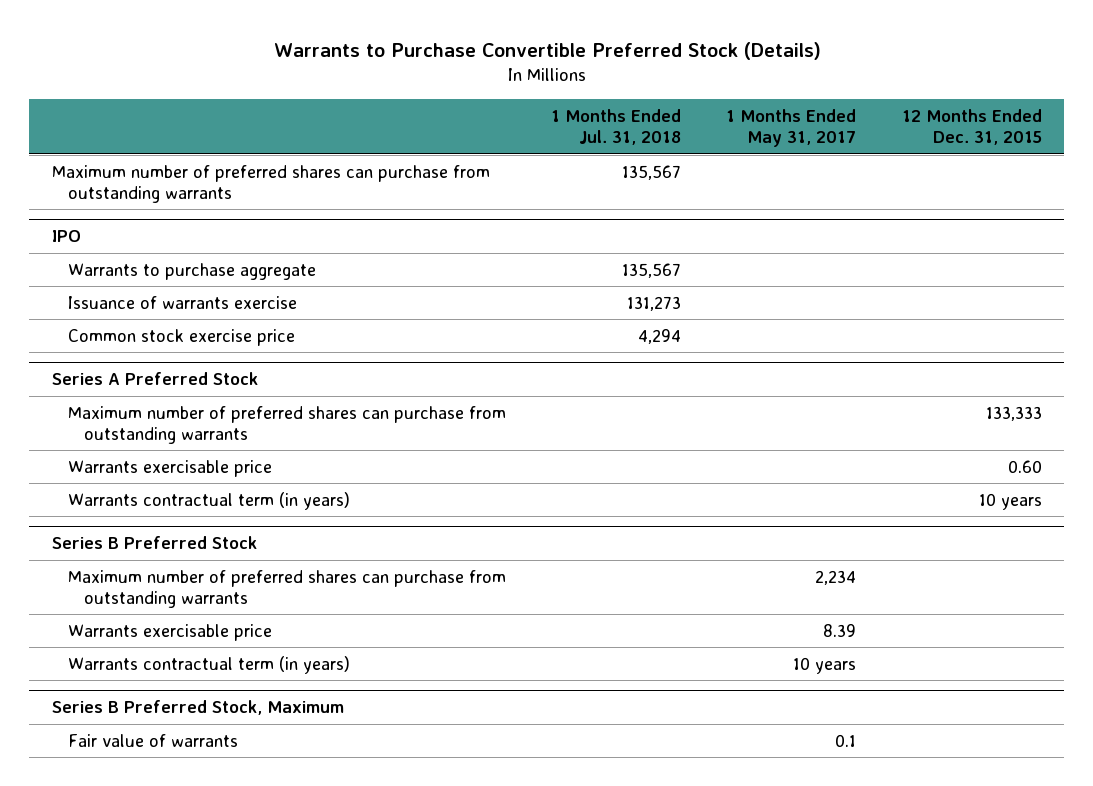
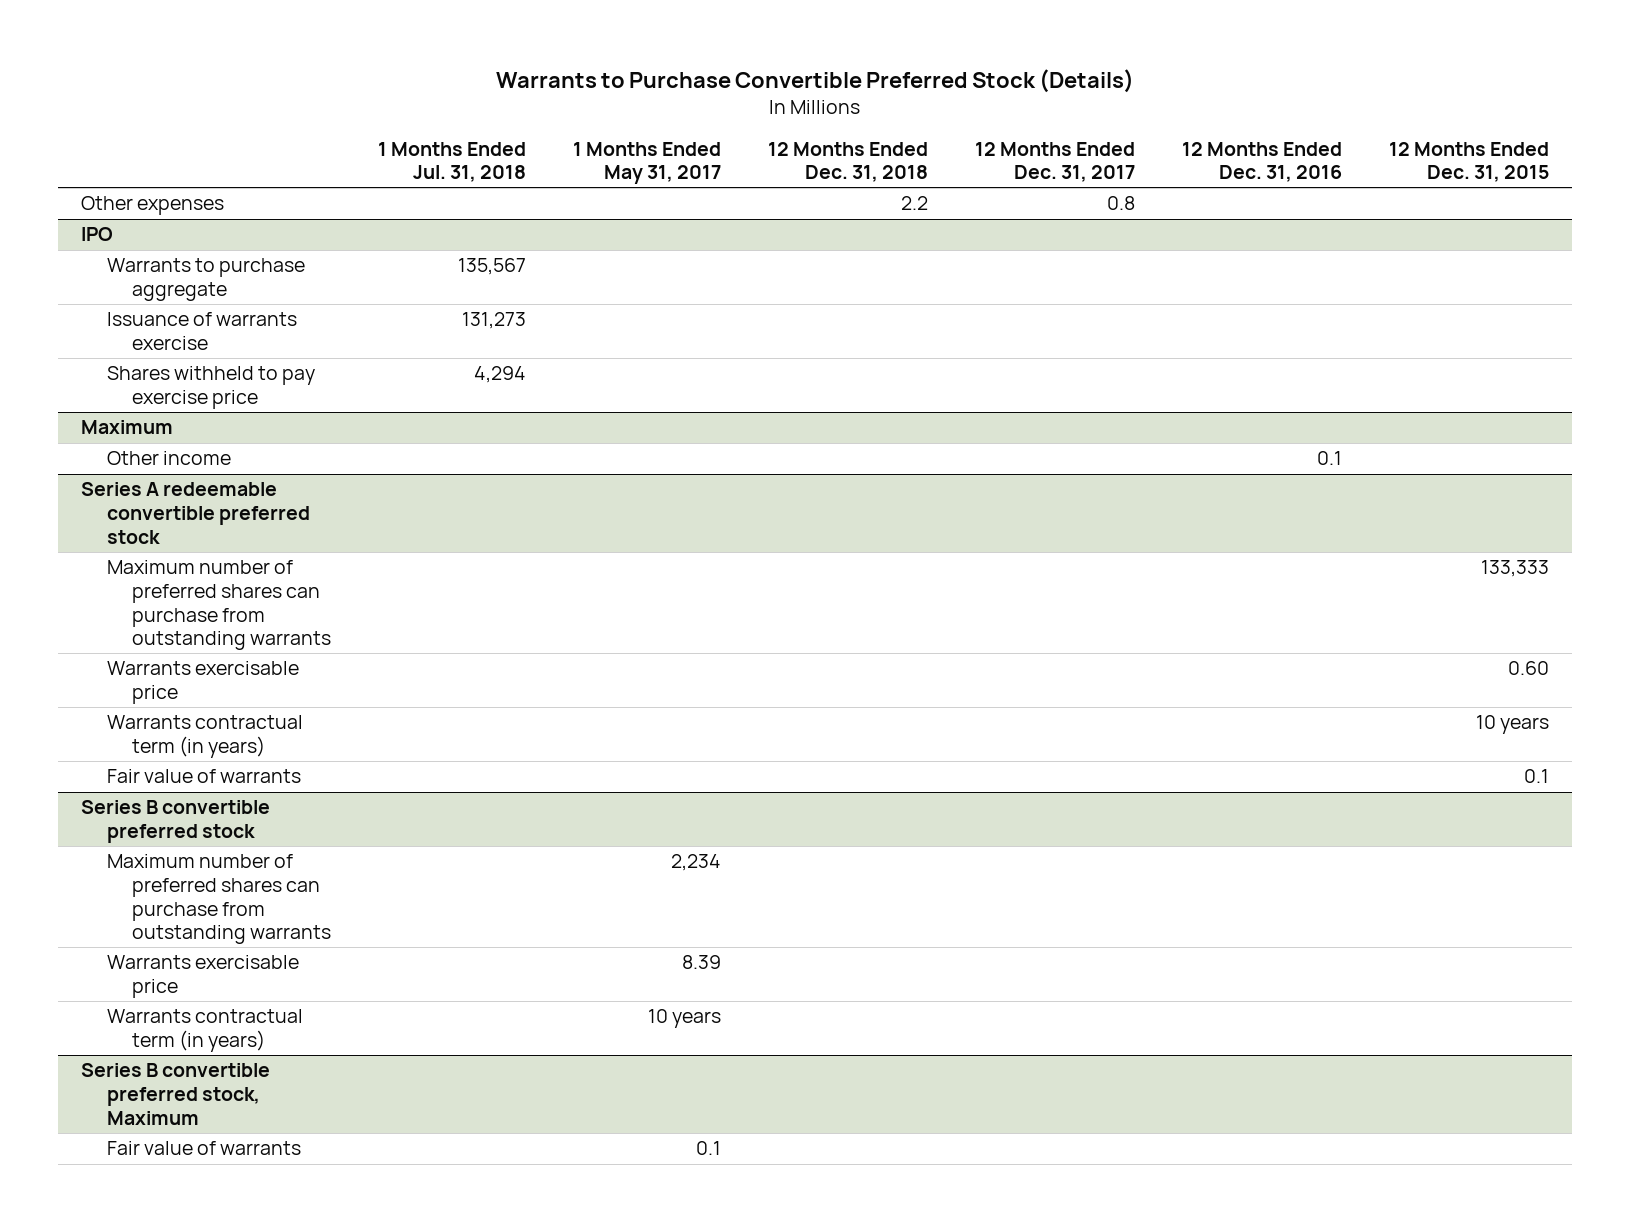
- | 1 Months Ended Jul. 31, 2018 | 1 Months Ended May 31, 2017 | 12 Months Ended Dec. 31, 2015
+ | 1 Months Ended Jul. 31, 2018 | 1 Months Ended May 31, 2017 | 12 Months Ended Dec. 31, 2018 | 12 Months Ended Dec. 31, 2017 | 12 Months Ended Dec. 31, 2016 | 12 Months Ended Dec. 31, 2015
- Maximum number of preferred shares can purchase from outstanding warrants | 135,567 | |
+ Other expenses | | | 2.2 | 0.8 | |
@ IPO
- Common stock exercise price | 4,294 | |
- Series A Preferred Stock
@ IPO
+ Shares withheld to pay exercise price | 4,294 | | | | |
+ Maximum
+ Other income | | | | | 0.1 |
+ Series A redeemable convertible preferred stock
- Series B Preferred Stock
+ Fair value of warrants | | | | | | 0.1
+ Series B convertible preferred stock
- Series B Preferred Stock, Maximum
+ Series B convertible preferred stock, Maximum

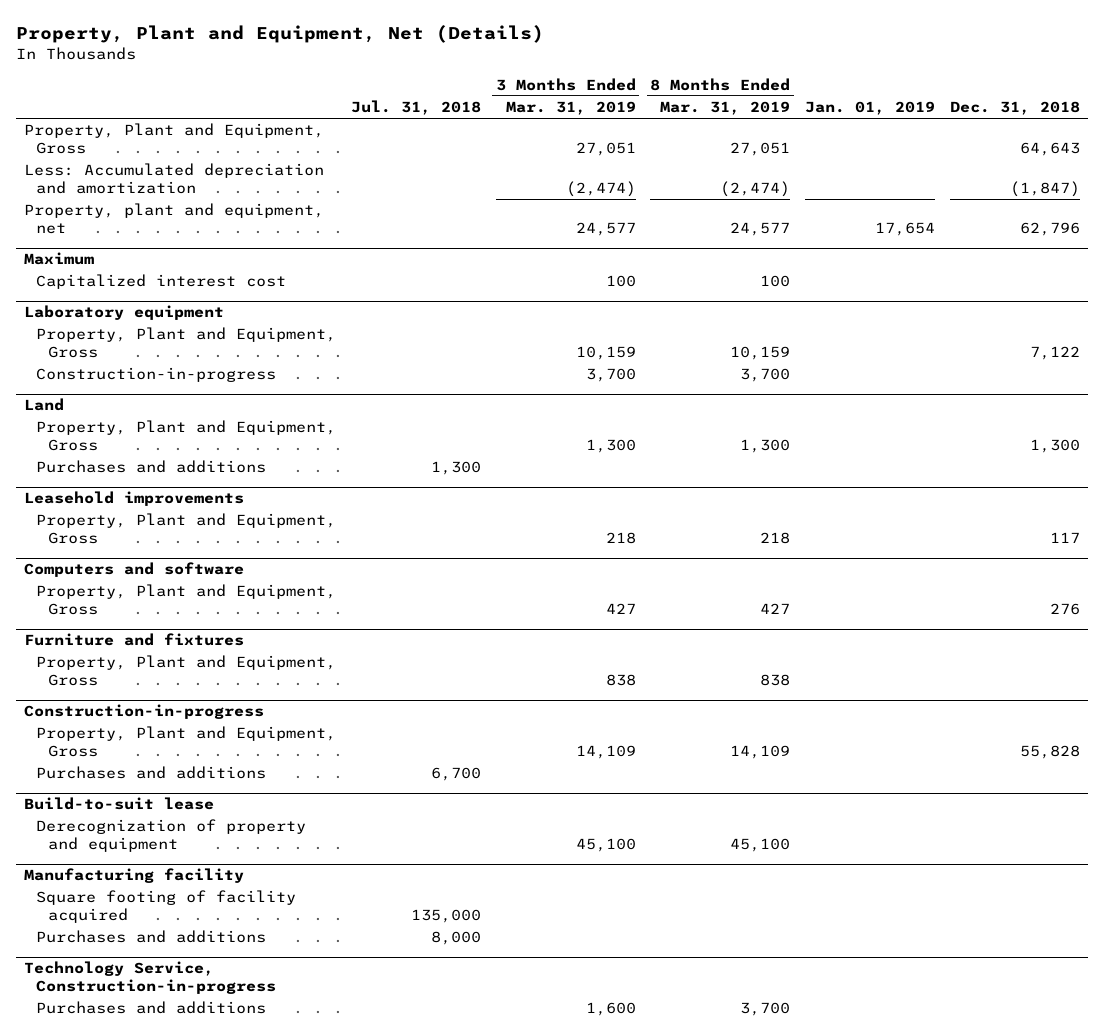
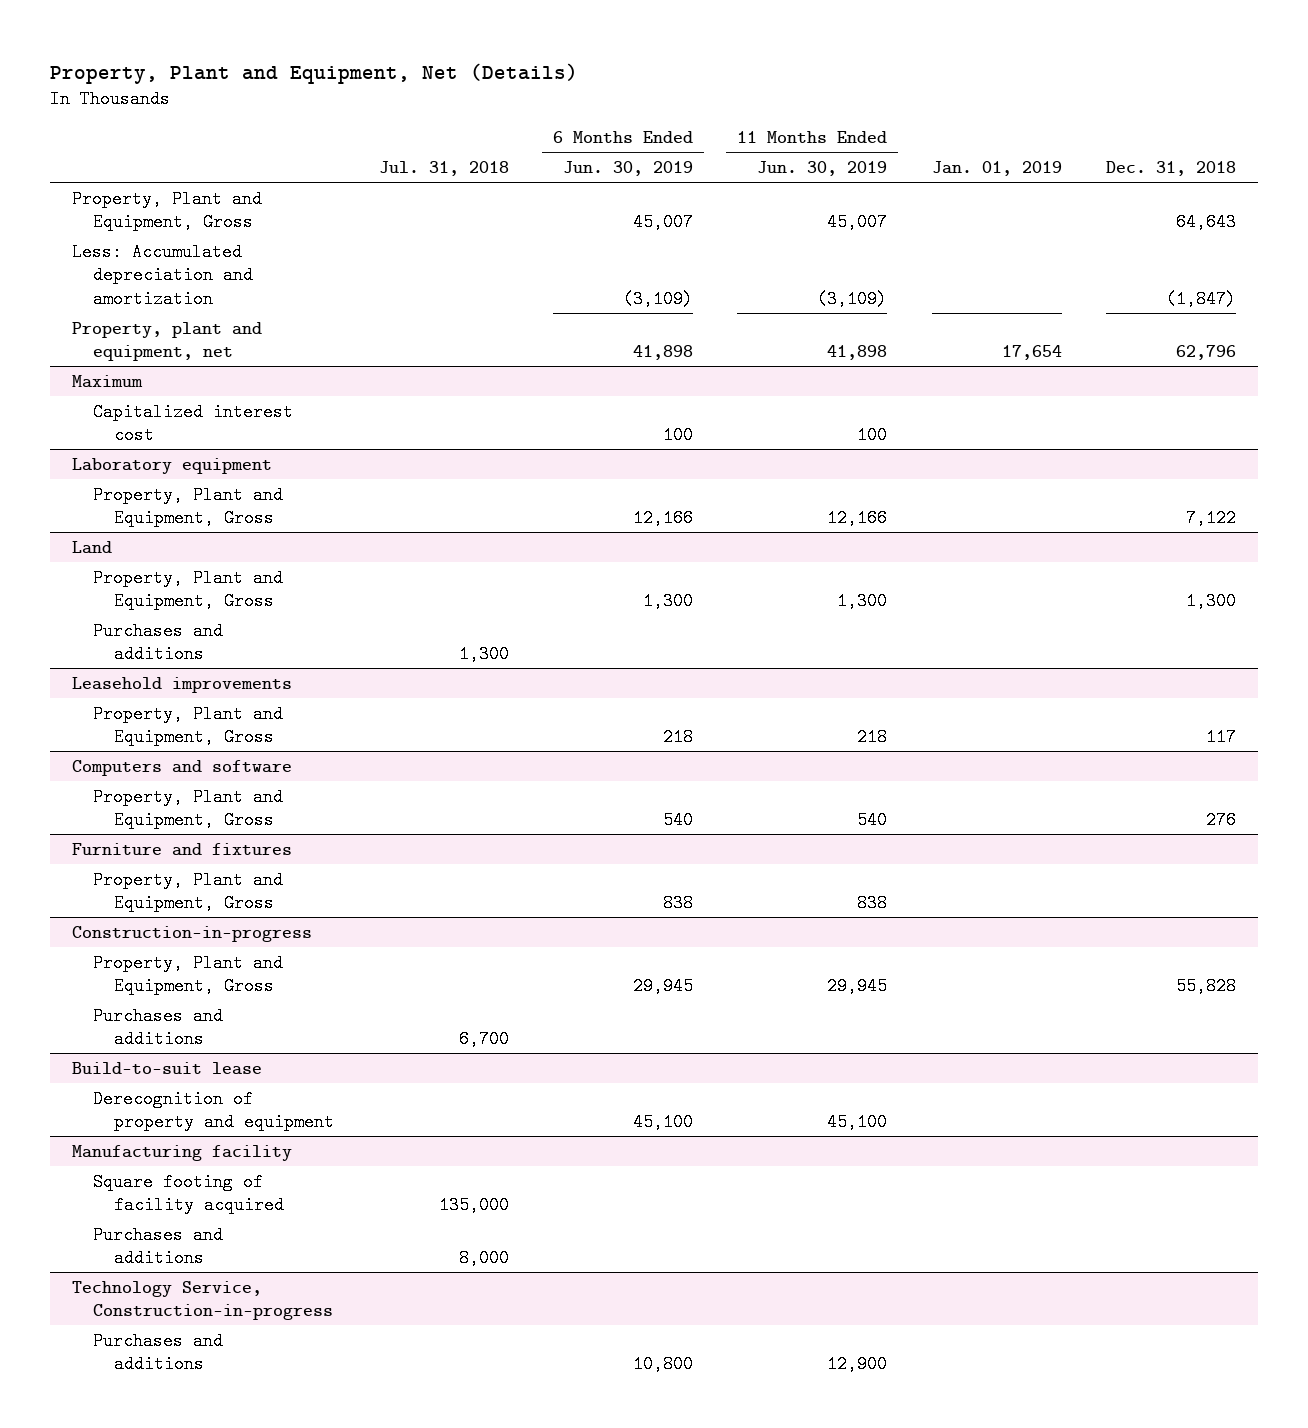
- | Jul. 31, 2018 | 3 Months Ended Mar. 31, 2019 | 8 Months Ended Mar. 31, 2019 | Jan. 01, 2019 | Dec. 31, 2018
+ | Jul. 31, 2018 | 6 Months Ended Jun. 30, 2019 | 11 Months Ended Jun. 30, 2019 | Jan. 01, 2019 | Dec. 31, 2018
@ Laboratory equipment
- Construction-in-progress | | 3,700 | 3,700 | |
@ Build-to-suit lease
- Derecognization of property and equipment | | 45,100 | 45,100 | |
+ Derecognition of property and equipment | | 45,100 | 45,100 | |

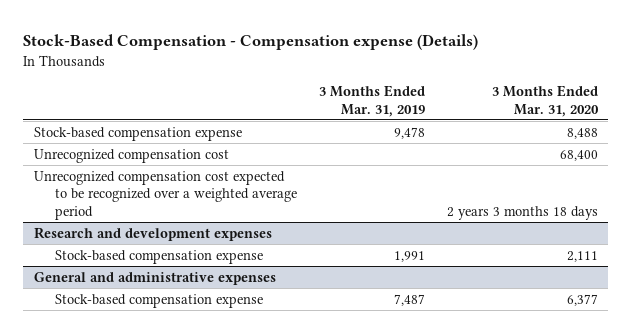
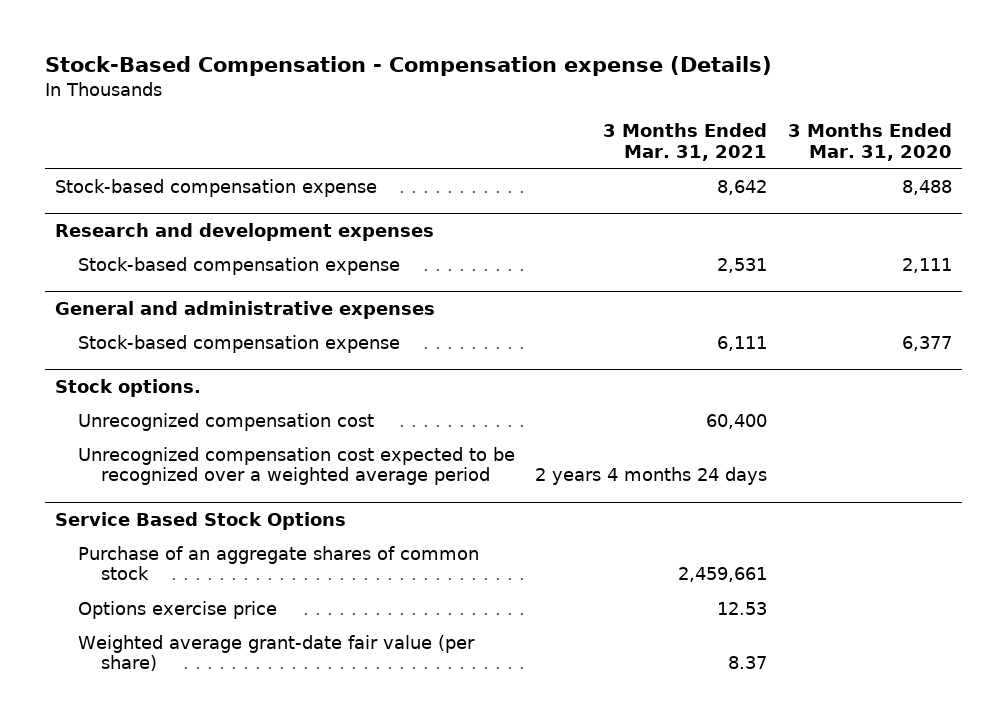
- | 3 Months Ended Mar. 31, 2019 | 3 Months Ended Mar. 31, 2020
+ | 3 Months Ended Mar. 31, 2021 | 3 Months Ended Mar. 31, 2020
- Unrecognized compensation cost | | 68,400
- Unrecognized compensation cost expected to be recognized over a weighted average period | | 2 years 3 months 18 days
+ Stock options.
+ Unrecognized compensation cost | 60,400 |
+ Unrecognized compensation cost expected to be recognized over a weighted average period | 2 years 4 months 24 days |
+ Service Based Stock Options
+ Purchase of an aggregate shares of common stock | 2,459,661 |
+ Options exercise price | 12.53 |
+ Weighted average grant-date fair value (per share) | 8.37 |

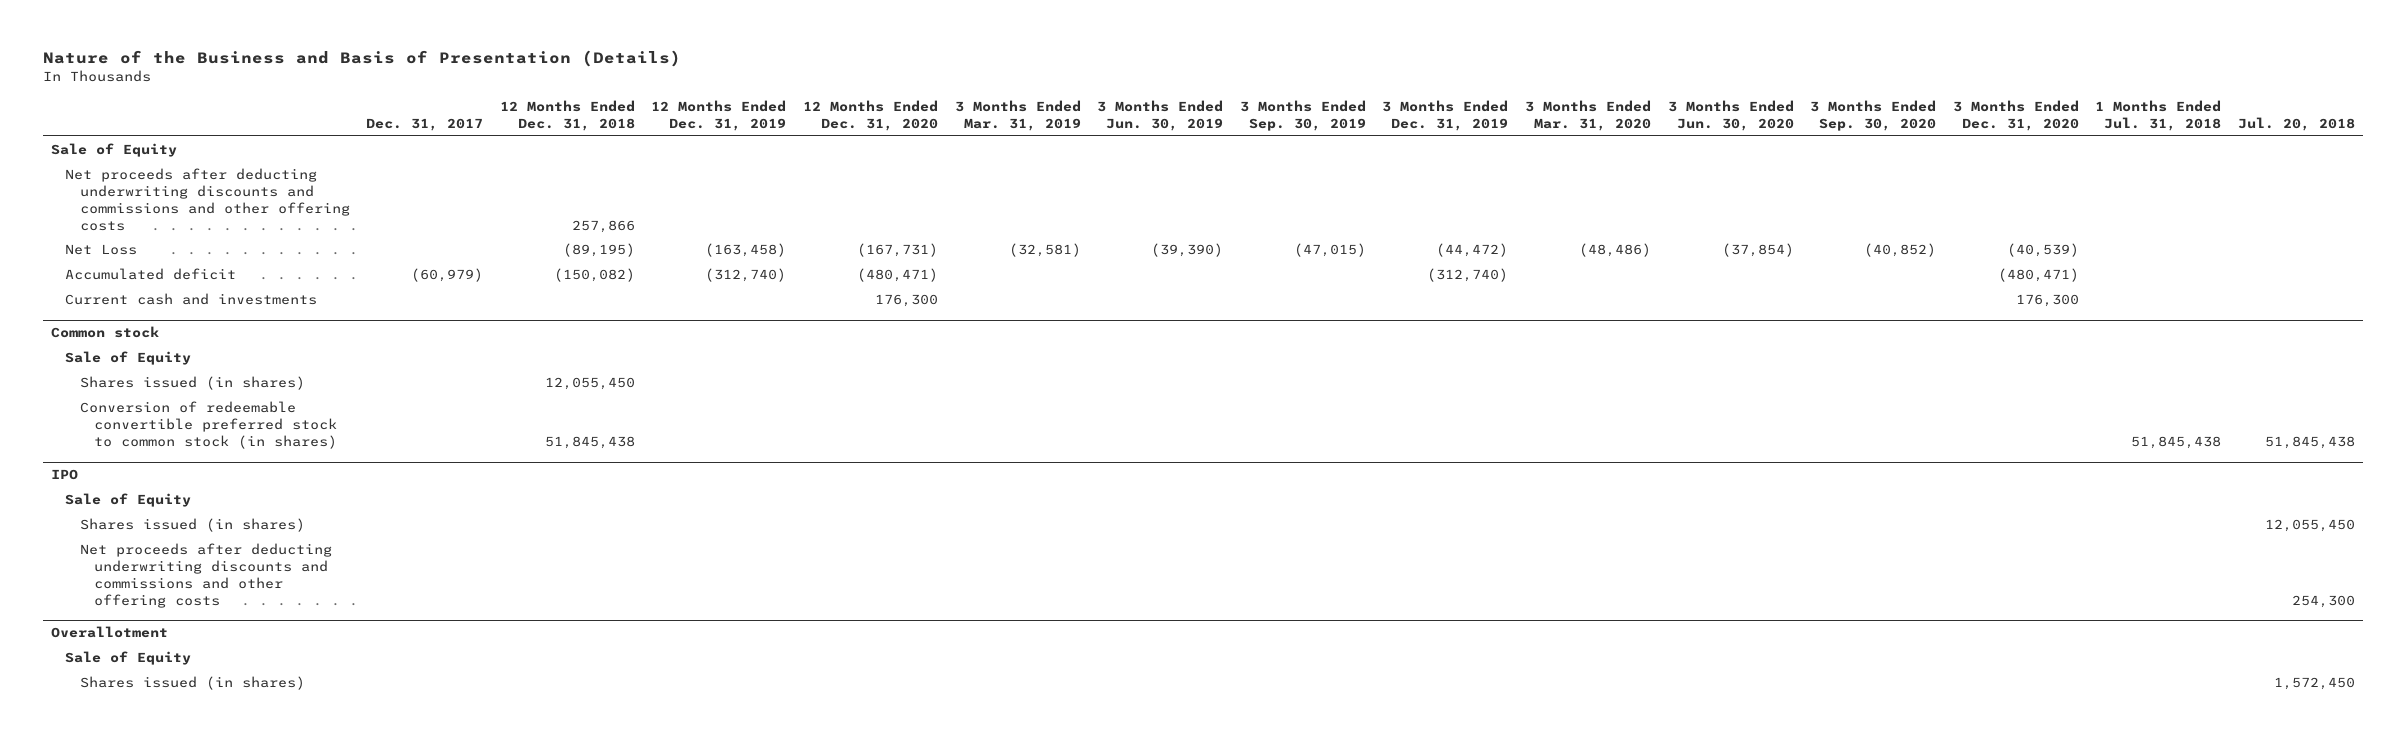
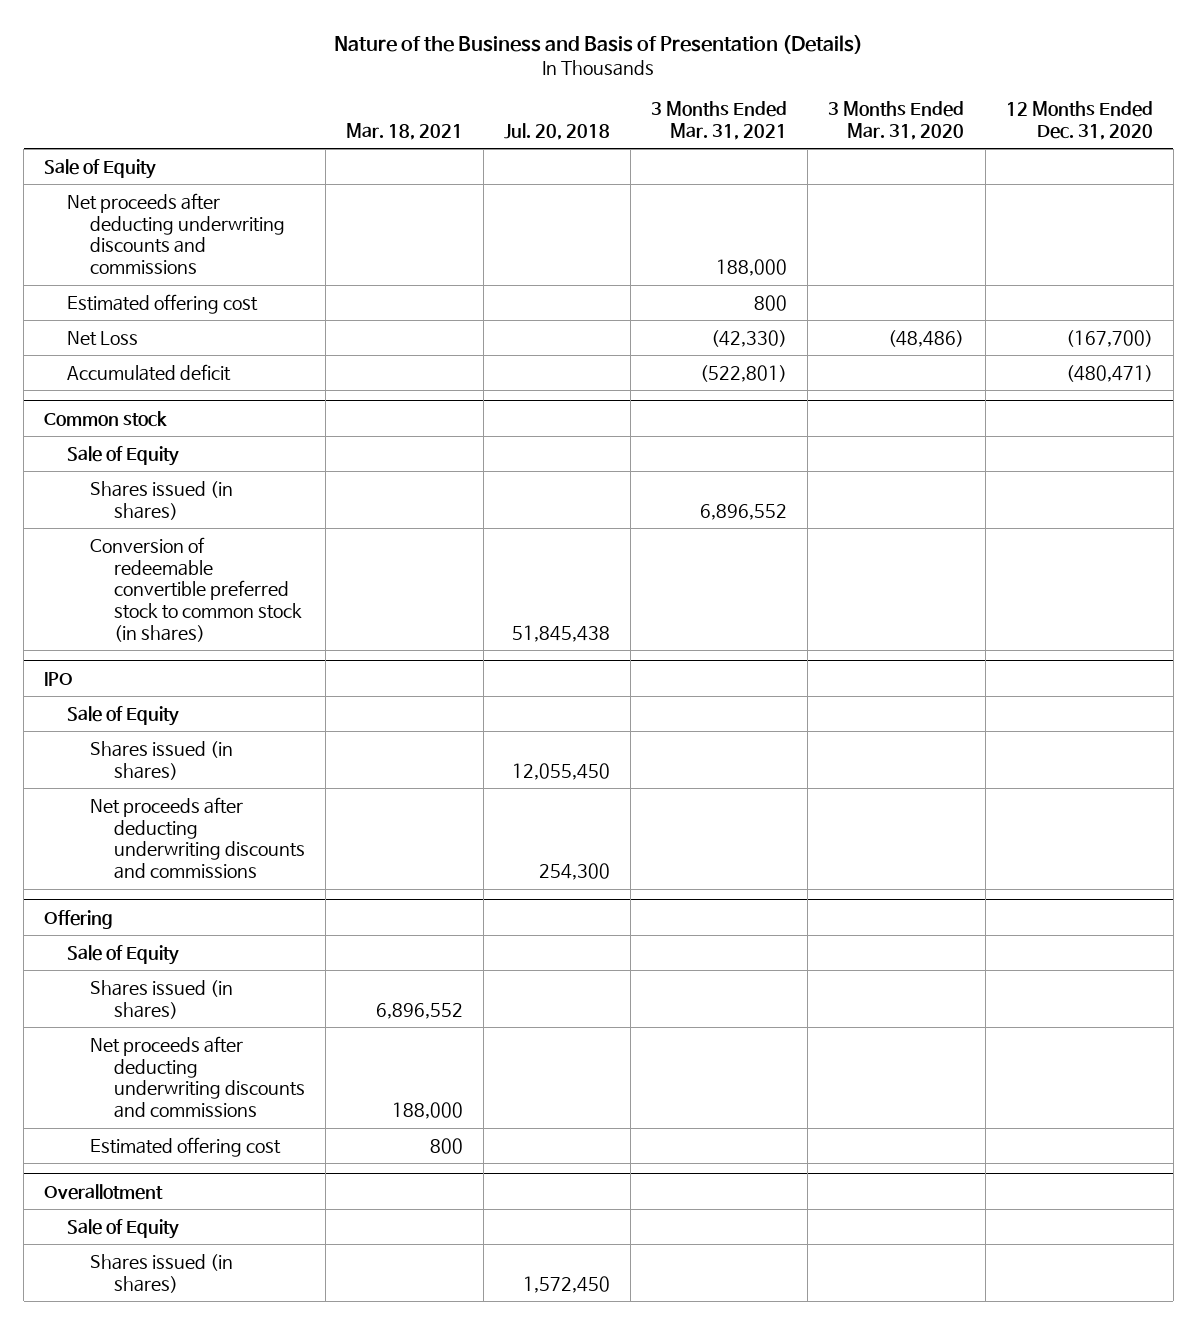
- | Dec. 31, 2017 | 12 Months Ended Dec. 31, 2018 | 12 Months Ended Dec. 31, 2019 | 12 Months Ended Dec. 31, 2020 | 3 Months Ended Mar. 31, 2019 | 3 Months Ended Jun. 30, 2019 | 3 Months Ended Sep. 30, 2019 | 3 Months Ended Dec. 31, 2019 | 3 Months Ended Mar. 31, 2020 | 3 Months Ended Jun. 30, 2020 | 3 Months Ended Sep. 30, 2020 | 3 Months Ended Dec. 31, 2020 | 1 Months Ended Jul. 31, 2018 | Jul. 20, 2018
+ | Mar. 18, 2021 | Jul. 20, 2018 | 3 Months Ended Mar. 31, 2021 | 3 Months Ended Mar. 31, 2020 | 12 Months Ended Dec. 31, 2020
- Net proceeds after deducting underwriting discounts and commissions and other offering costs | | 257,866 | | | | | | | | | | | |
- Net Loss | | (89,195) | (163,458) | (167,731) | (32,581) | (39,390) | (47,015) | (44,472) | (48,486) | (37,854) | (40,852) | (40,539) | |
+ Net proceeds after deducting underwriting discounts and commissions | | | 188,000 | |
+ Estimated offering cost | | | 800 | |
+ Net Loss | | | (42,330) | (48,486) | (167,700)
- Current cash and investments | | | | 176,300 | | | | | | | | 176,300 | |
@ IPO
- Net proceeds after deducting underwriting discounts and commissions and other offering costs | | | | | | | | | | | | | | 254,300
+ Net proceeds after deducting underwriting discounts and commissions | | 254,300 | | |
+ Offering
+ Sale of Equity
+ Shares issued (in shares) | 6,896,552 | | | |
+ Net proceeds after deducting underwriting discounts and commissions | 188,000 | | | |
+ Estimated offering cost | 800 | | | |

